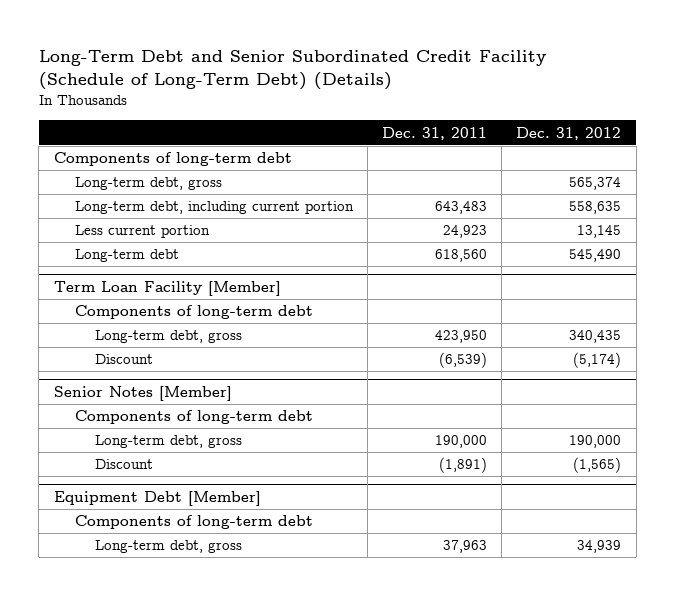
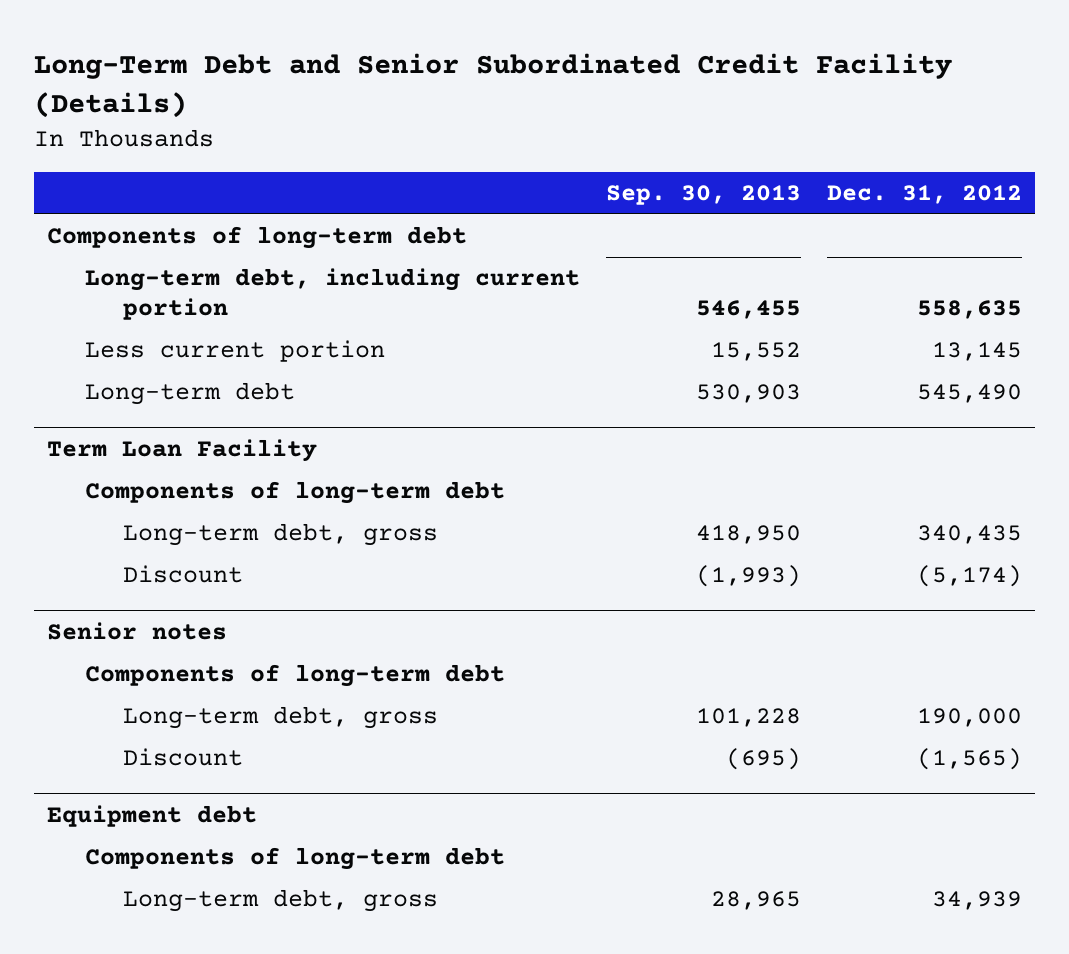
- Long-Term Debt and Senior Subordinated Credit Facility (Schedule of Long-Term Debt) (Details)
+ Long-Term Debt and Senior Subordinated Credit Facility (Details)
- | Dec. 31, 2011 | Dec. 31, 2012
+ | Sep. 30, 2013 | Dec. 31, 2012
- Long-term debt, gross | | 565,374
- Term Loan Facility [Member]
+ Term Loan Facility
- Senior Notes [Member]
+ Senior notes
- Equipment Debt [Member]
+ Equipment debt

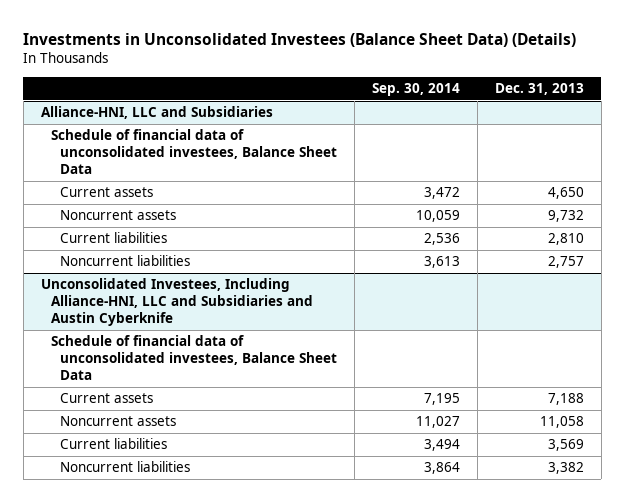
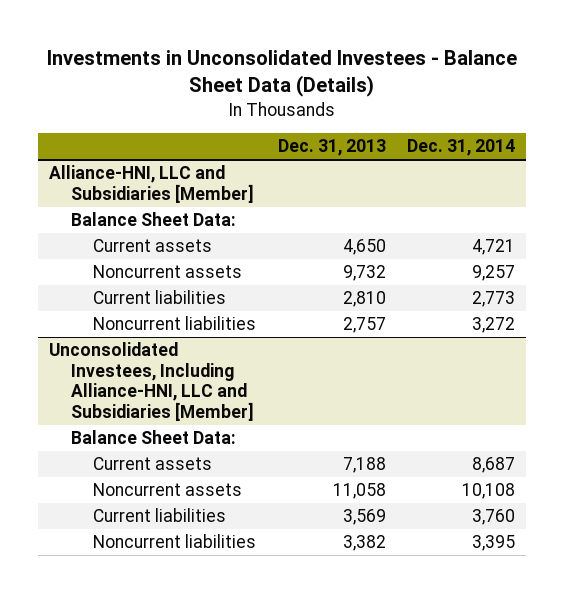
- Investments in Unconsolidated Investees (Balance Sheet Data) (Details)
+ Investments in Unconsolidated Investees - Balance Sheet Data (Details)
- | Sep. 30, 2014 | Dec. 31, 2013
+ | Dec. 31, 2013 | Dec. 31, 2014
- Alliance-HNI, LLC and Subsidiaries
- Schedule of financial data of unconsolidated investees, Balance Sheet Data
+ Alliance-HNI, LLC and Subsidiaries [Member]
+ Balance Sheet Data:
- Unconsolidated Investees, Including Alliance-HNI, LLC and Subsidiaries and Austin Cyberknife
- Schedule of financial data of unconsolidated investees, Balance Sheet Data
+ Unconsolidated Investees, Including Alliance-HNI, LLC and Subsidiaries [Member]
+ Balance Sheet Data:

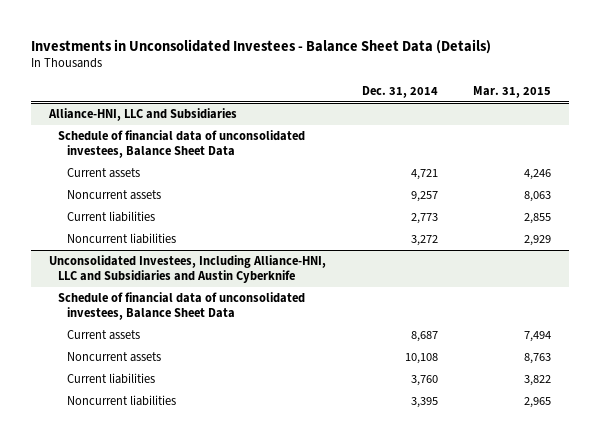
- | Dec. 31, 2013 | Dec. 31, 2014
+ | Dec. 31, 2014 | Mar. 31, 2015
- Alliance-HNI, LLC and Subsidiaries [Member]
- Balance Sheet Data:
+ Alliance-HNI, LLC and Subsidiaries
+ Schedule of financial data of unconsolidated investees, Balance Sheet Data
- Unconsolidated Investees, Including Alliance-HNI, LLC and Subsidiaries [Member]
- Balance Sheet Data:
+ Unconsolidated Investees, Including Alliance-HNI, LLC and Subsidiaries and Austin Cyberknife
+ Schedule of financial data of unconsolidated investees, Balance Sheet Data

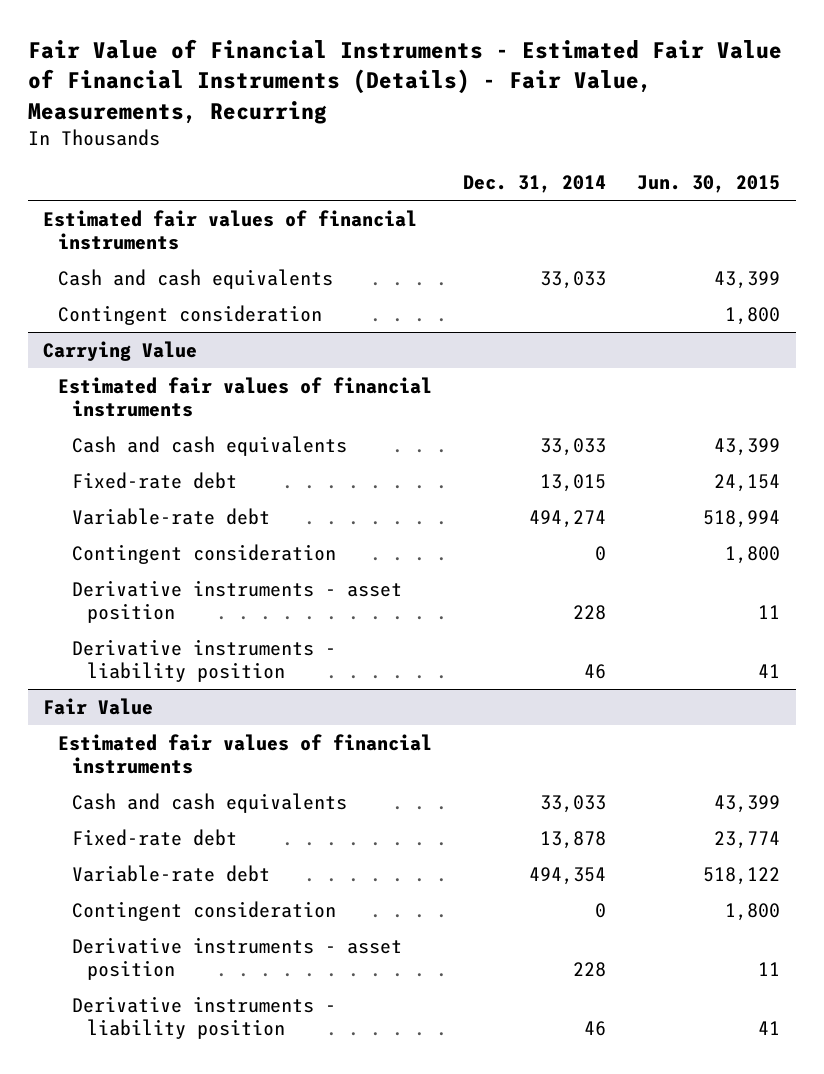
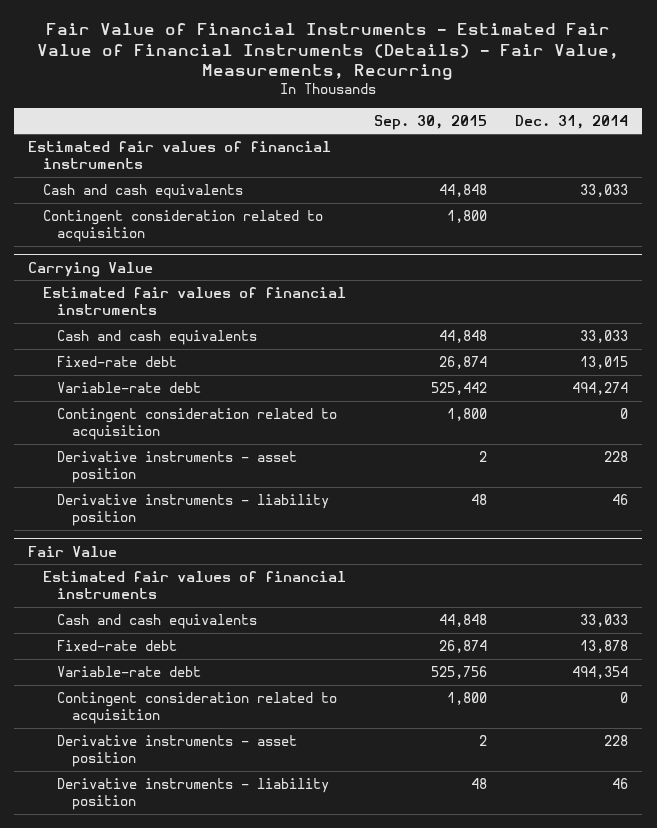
- | Dec. 31, 2014 | Jun. 30, 2015
+ | Sep. 30, 2015 | Dec. 31, 2014
- Contingent consideration | | 1,800
+ Contingent consideration related to acquisition | 1,800 |
@ Carrying Value
- Contingent consideration | 0 | 1,800
+ Contingent consideration related to acquisition | 1,800 | 0
@ Fair Value
- Contingent consideration | 0 | 1,800
+ Contingent consideration related to acquisition | 1,800 | 0

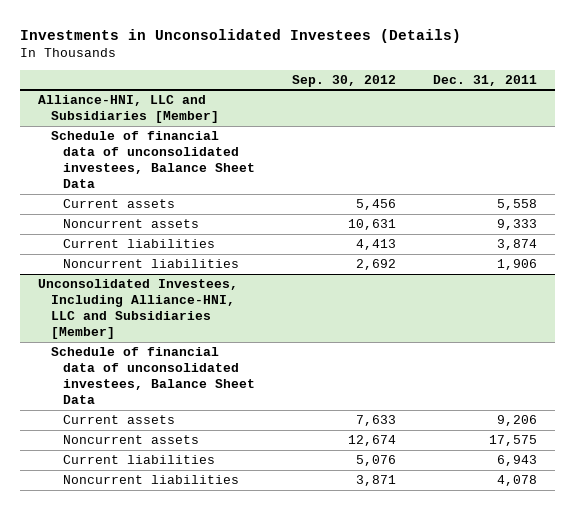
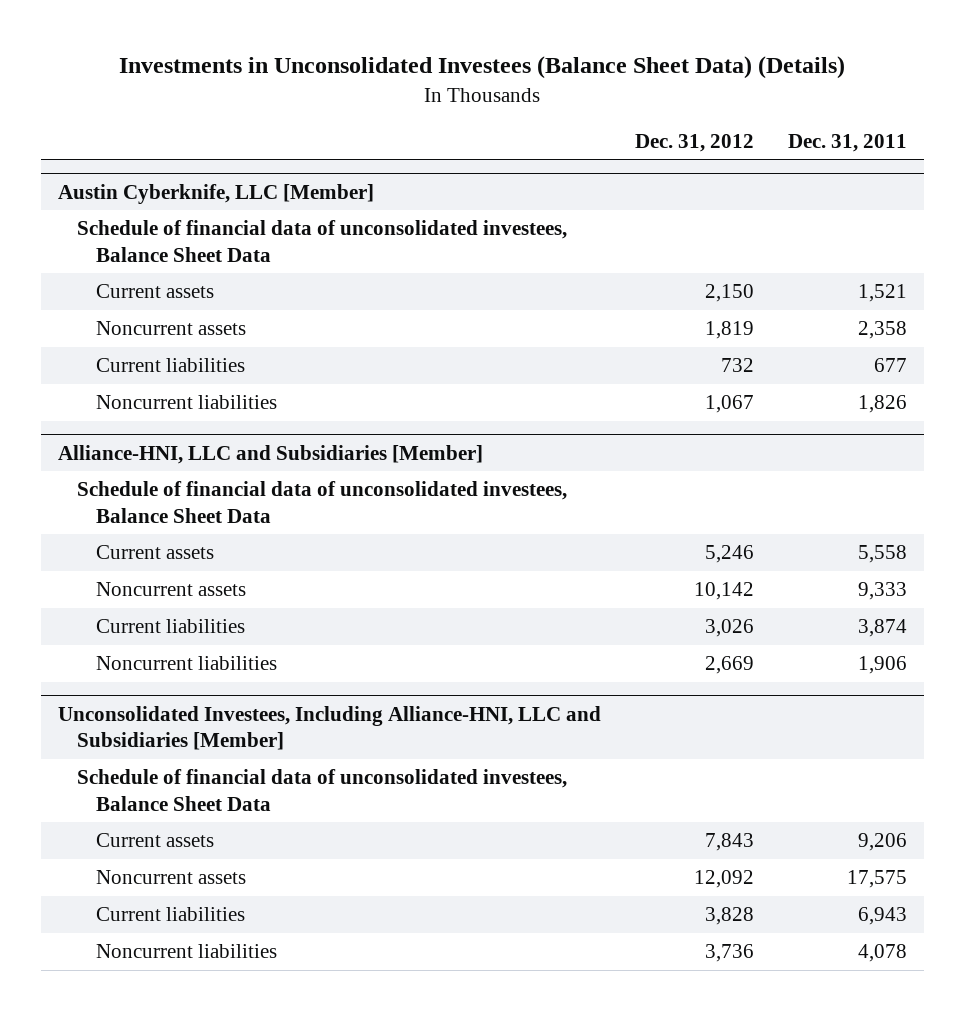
- Investments in Unconsolidated Investees (Details)
+ Investments in Unconsolidated Investees (Balance Sheet Data) (Details)
- | Sep. 30, 2012 | Dec. 31, 2011
+ | Dec. 31, 2012 | Dec. 31, 2011
+ Austin Cyberknife, LLC [Member]
+ Schedule of financial data of unconsolidated investees, Balance Sheet Data
+ Current assets | 2,150 | 1,521
+ Noncurrent assets | 1,819 | 2,358
+ Current liabilities | 732 | 677
+ Noncurrent liabilities | 1,067 | 1,826

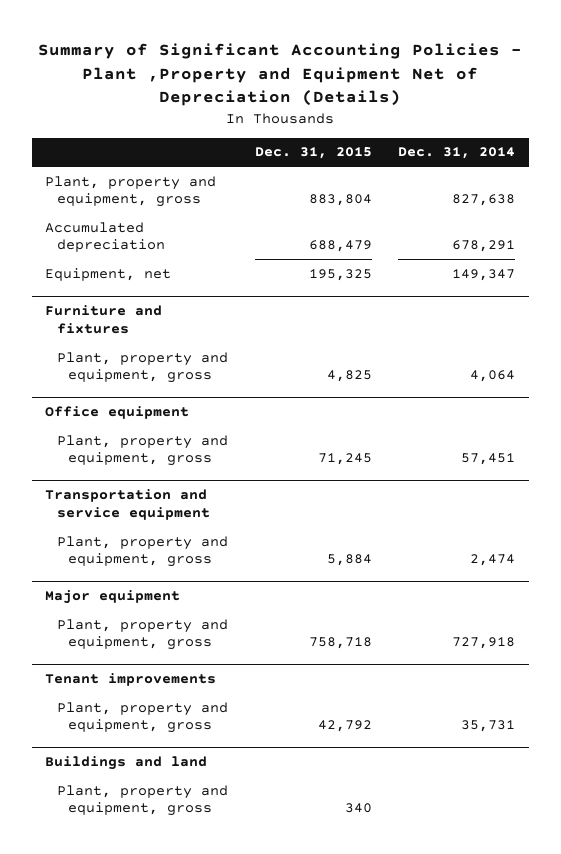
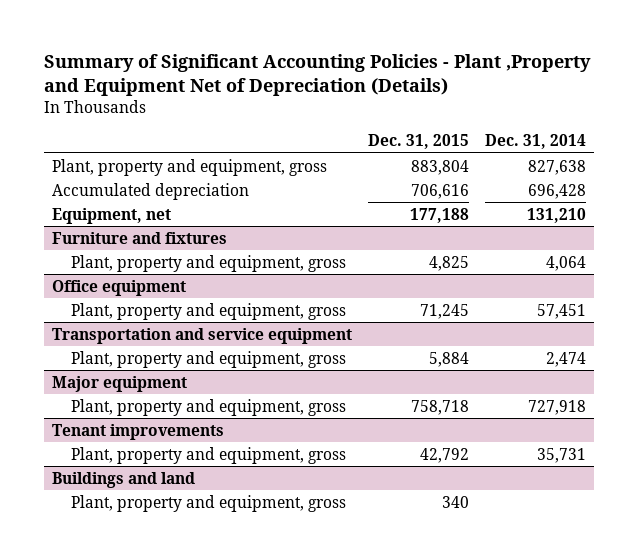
- Accumulated depreciation | 688,479 | 678,291
- Equipment, net | 195,325 | 149,347
+ Accumulated depreciation | 706,616 | 696,428
+ Equipment, net | 177,188 | 131,210

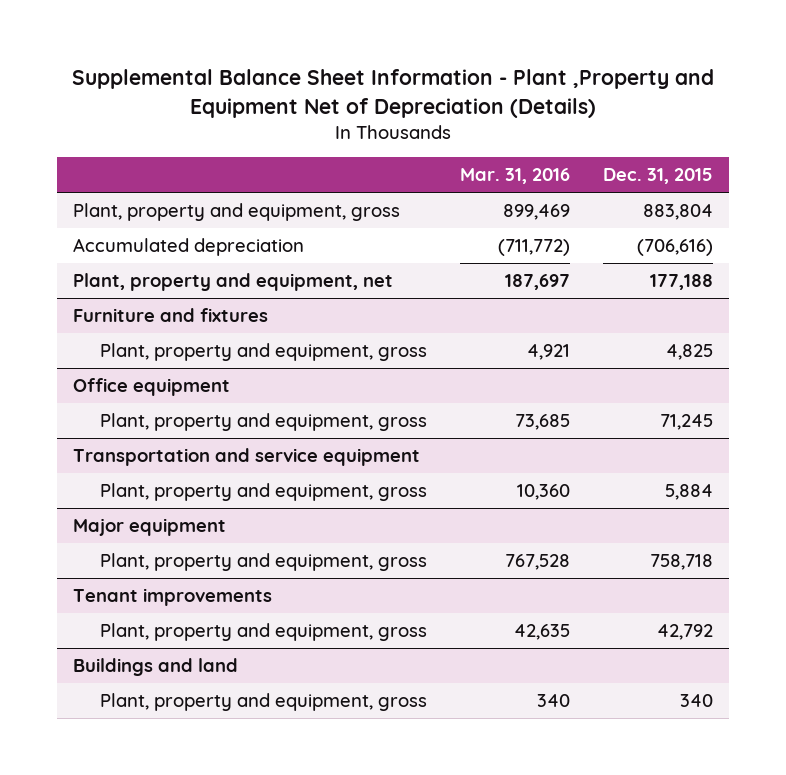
- Summary of Significant Accounting Policies - Plant ,Property and Equipment Net of Depreciation (Details)
+ Supplemental Balance Sheet Information - Plant ,Property and Equipment Net of Depreciation (Details)
- | Dec. 31, 2015 | Dec. 31, 2014
+ | Mar. 31, 2016 | Dec. 31, 2015
- Accumulated depreciation | 706,616 | 696,428
- Equipment, net | 177,188 | 131,210
+ Accumulated depreciation | (711,772) | (706,616)
+ Plant, property and equipment, net | 187,697 | 177,188

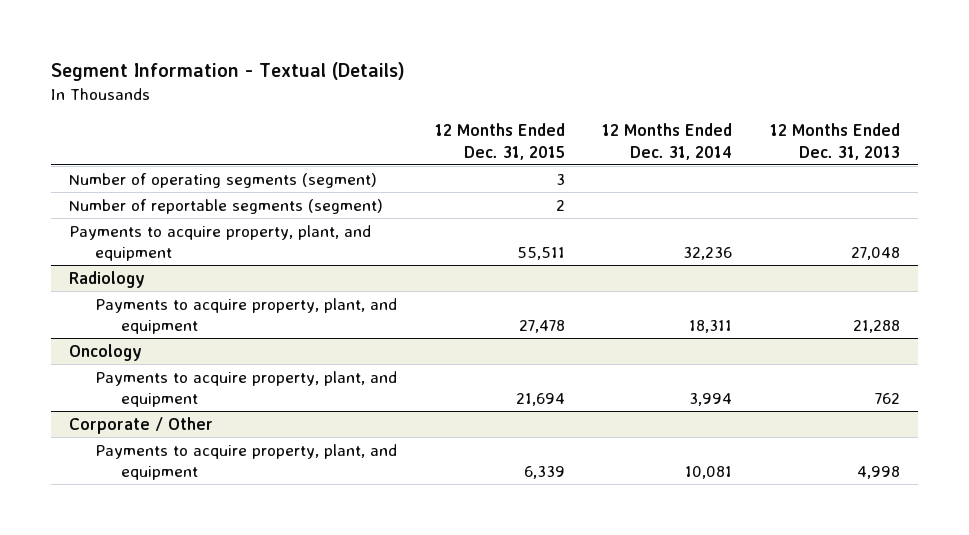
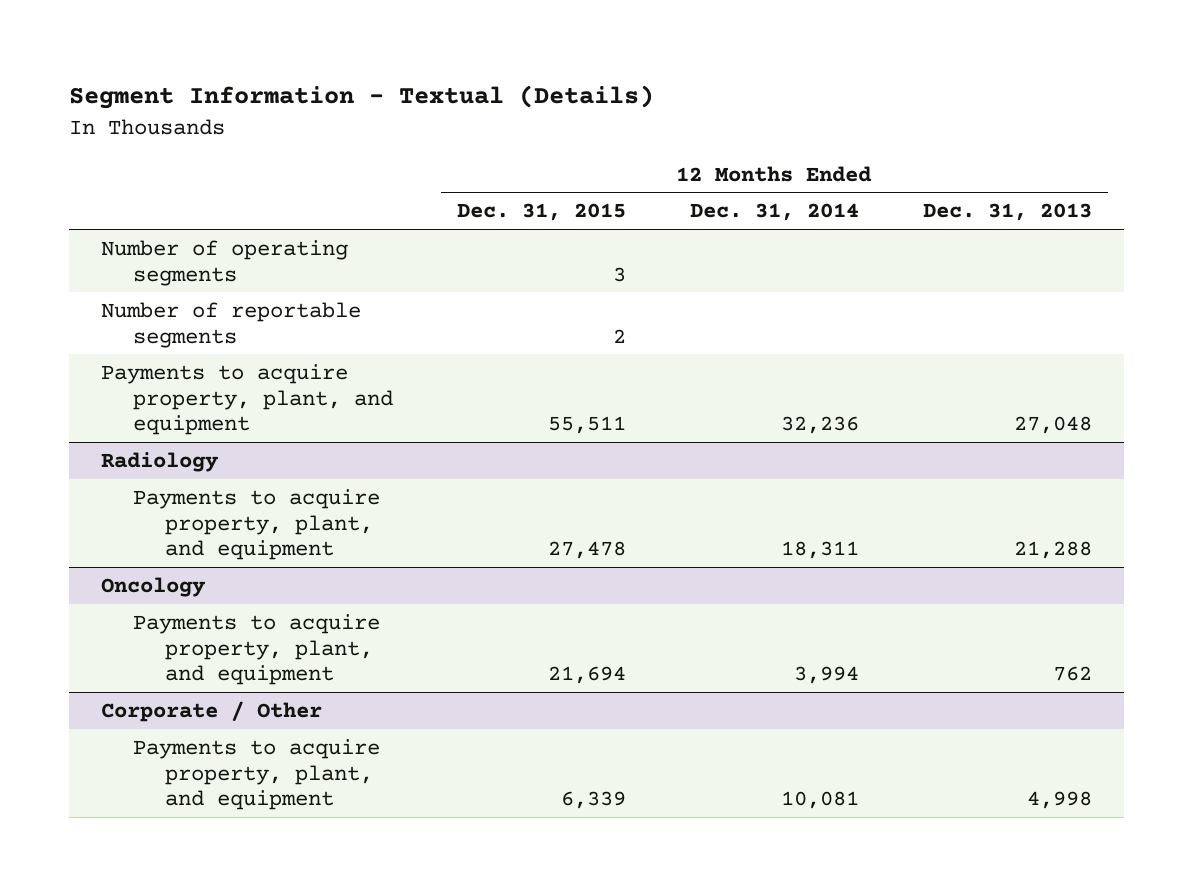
- Number of operating segments (segment) | 3 | |
- Number of reportable segments (segment) | 2 | |
+ Number of operating segments | 3 | |
+ Number of reportable segments | 2 | |

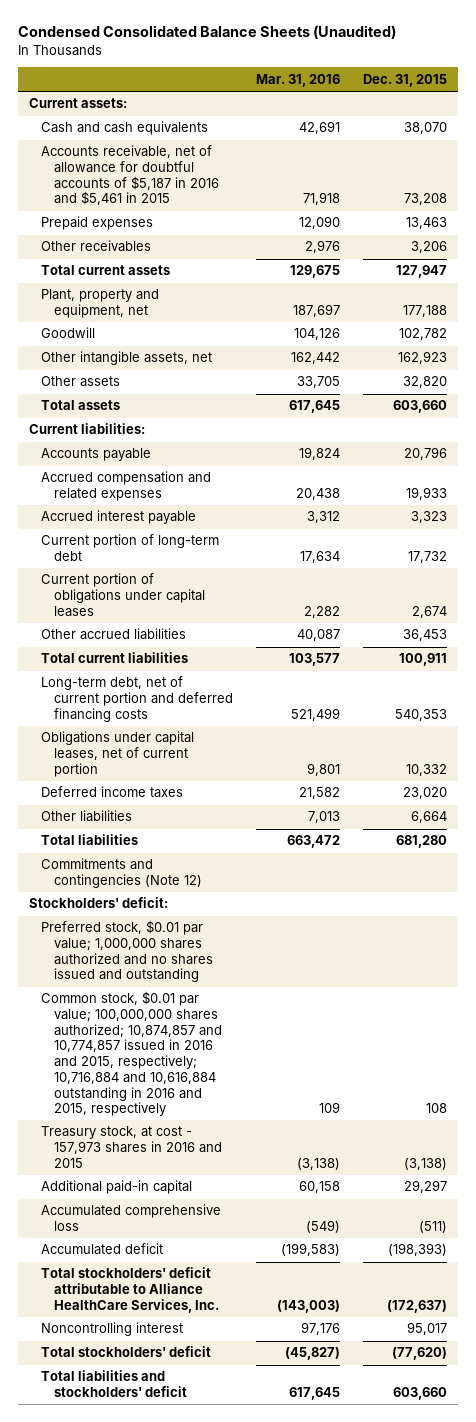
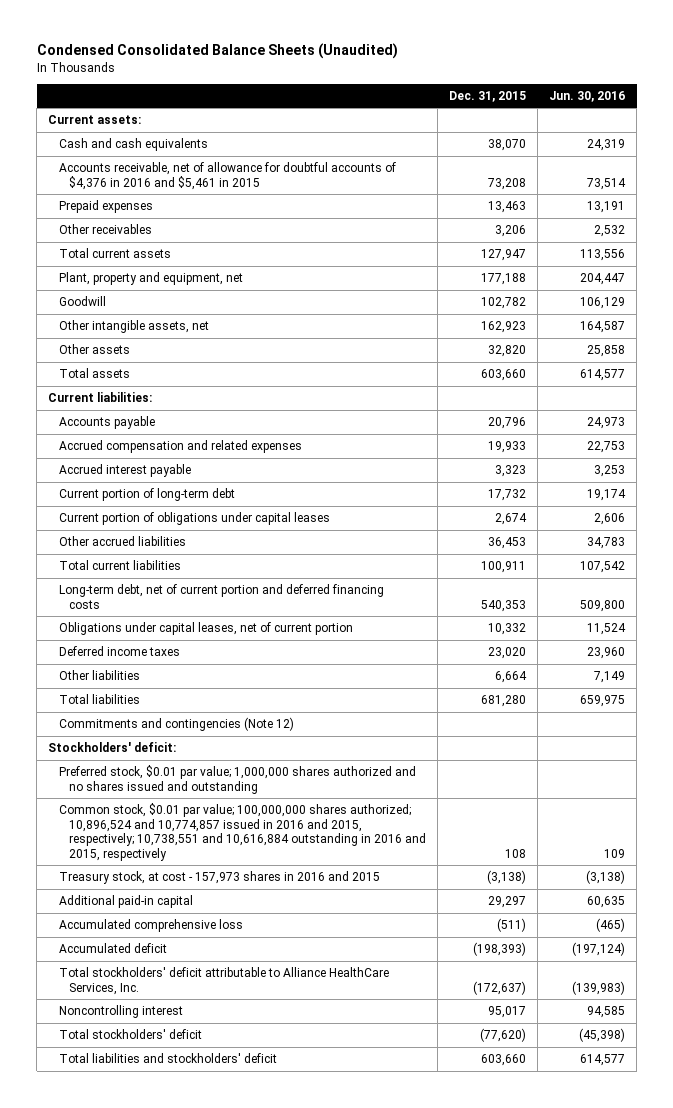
- | Mar. 31, 2016 | Dec. 31, 2015
+ | Dec. 31, 2015 | Jun. 30, 2016
- Accounts receivable, net of allowance for doubtful accounts of $5,187 in 2016 and $5,461 in 2015 | 71,918 | 73,208
+ Accounts receivable, net of allowance for doubtful accounts of $4,376 in 2016 and $5,461 in 2015 | 73,208 | 73,514
- Common stock, $0.01 par value; 100,000,000 shares authorized; 10,874,857 and 10,774,857 issued in 2016 and 2015, respectively; 10,716,884 and 10,616,884 outstanding in 2016 and 2015, respectively | 109 | 108
+ Common stock, $0.01 par value; 100,000,000 shares authorized; 10,896,524 and 10,774,857 issued in 2016 and 2015, respectively; 10,738,551 and 10,616,884 outstanding in 2016 and 2015, respectively | 108 | 109

